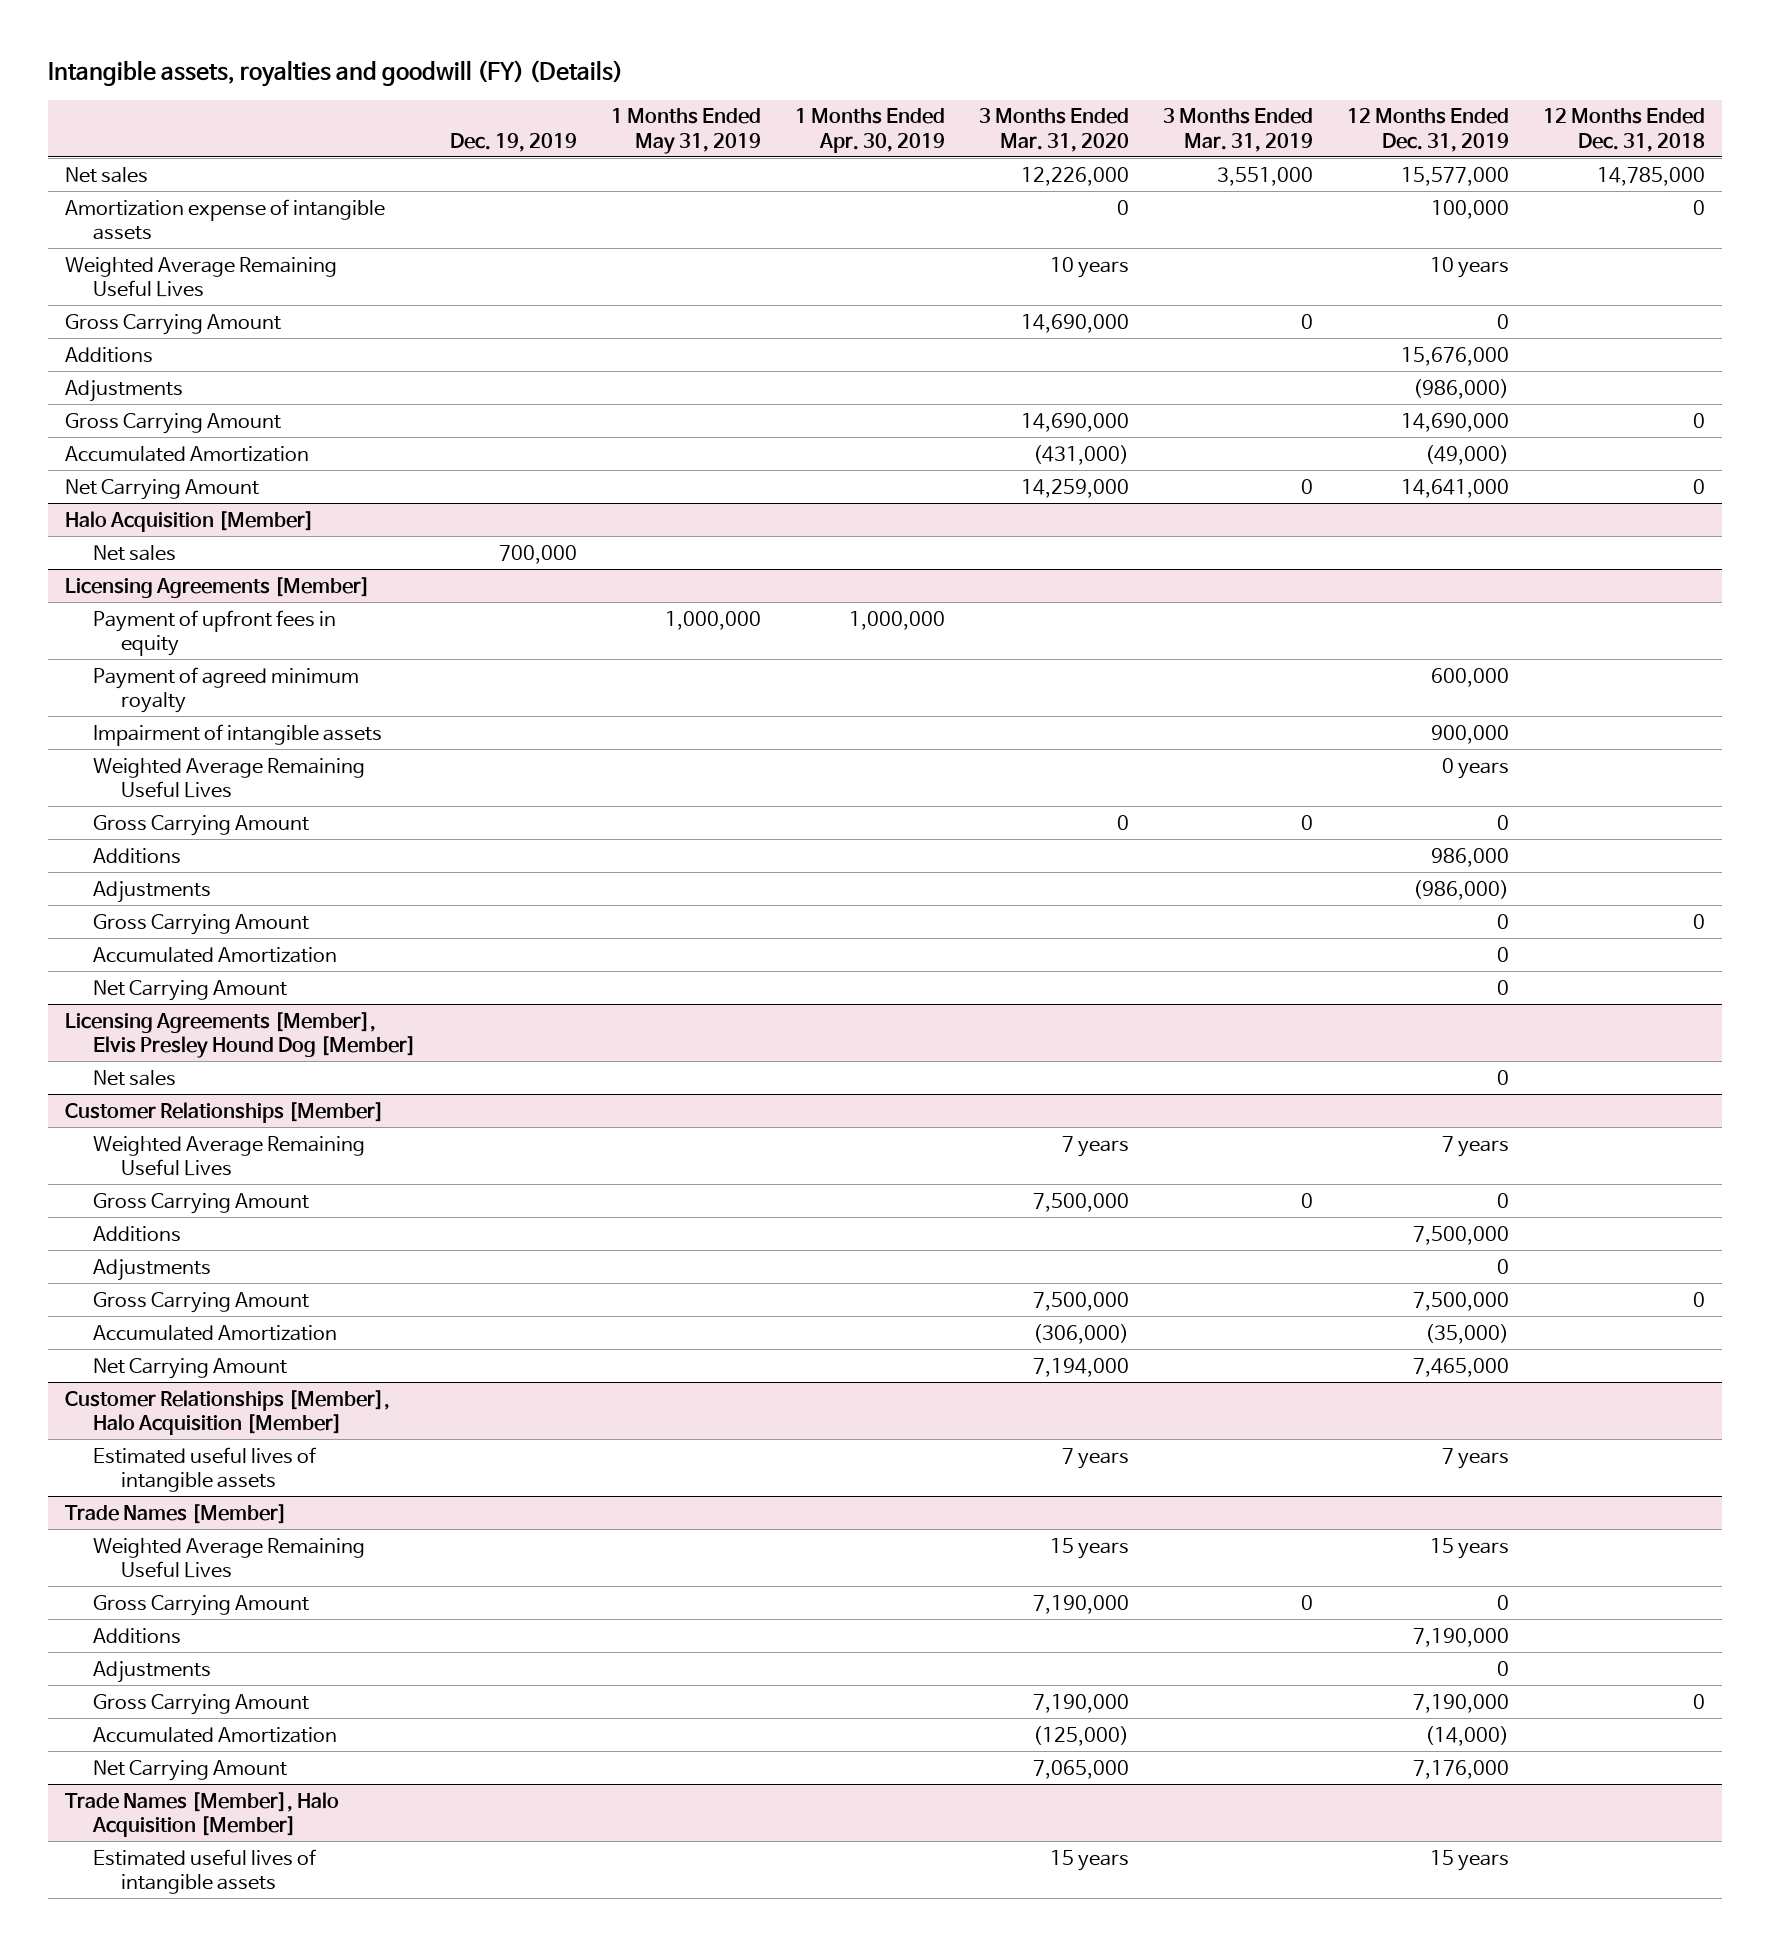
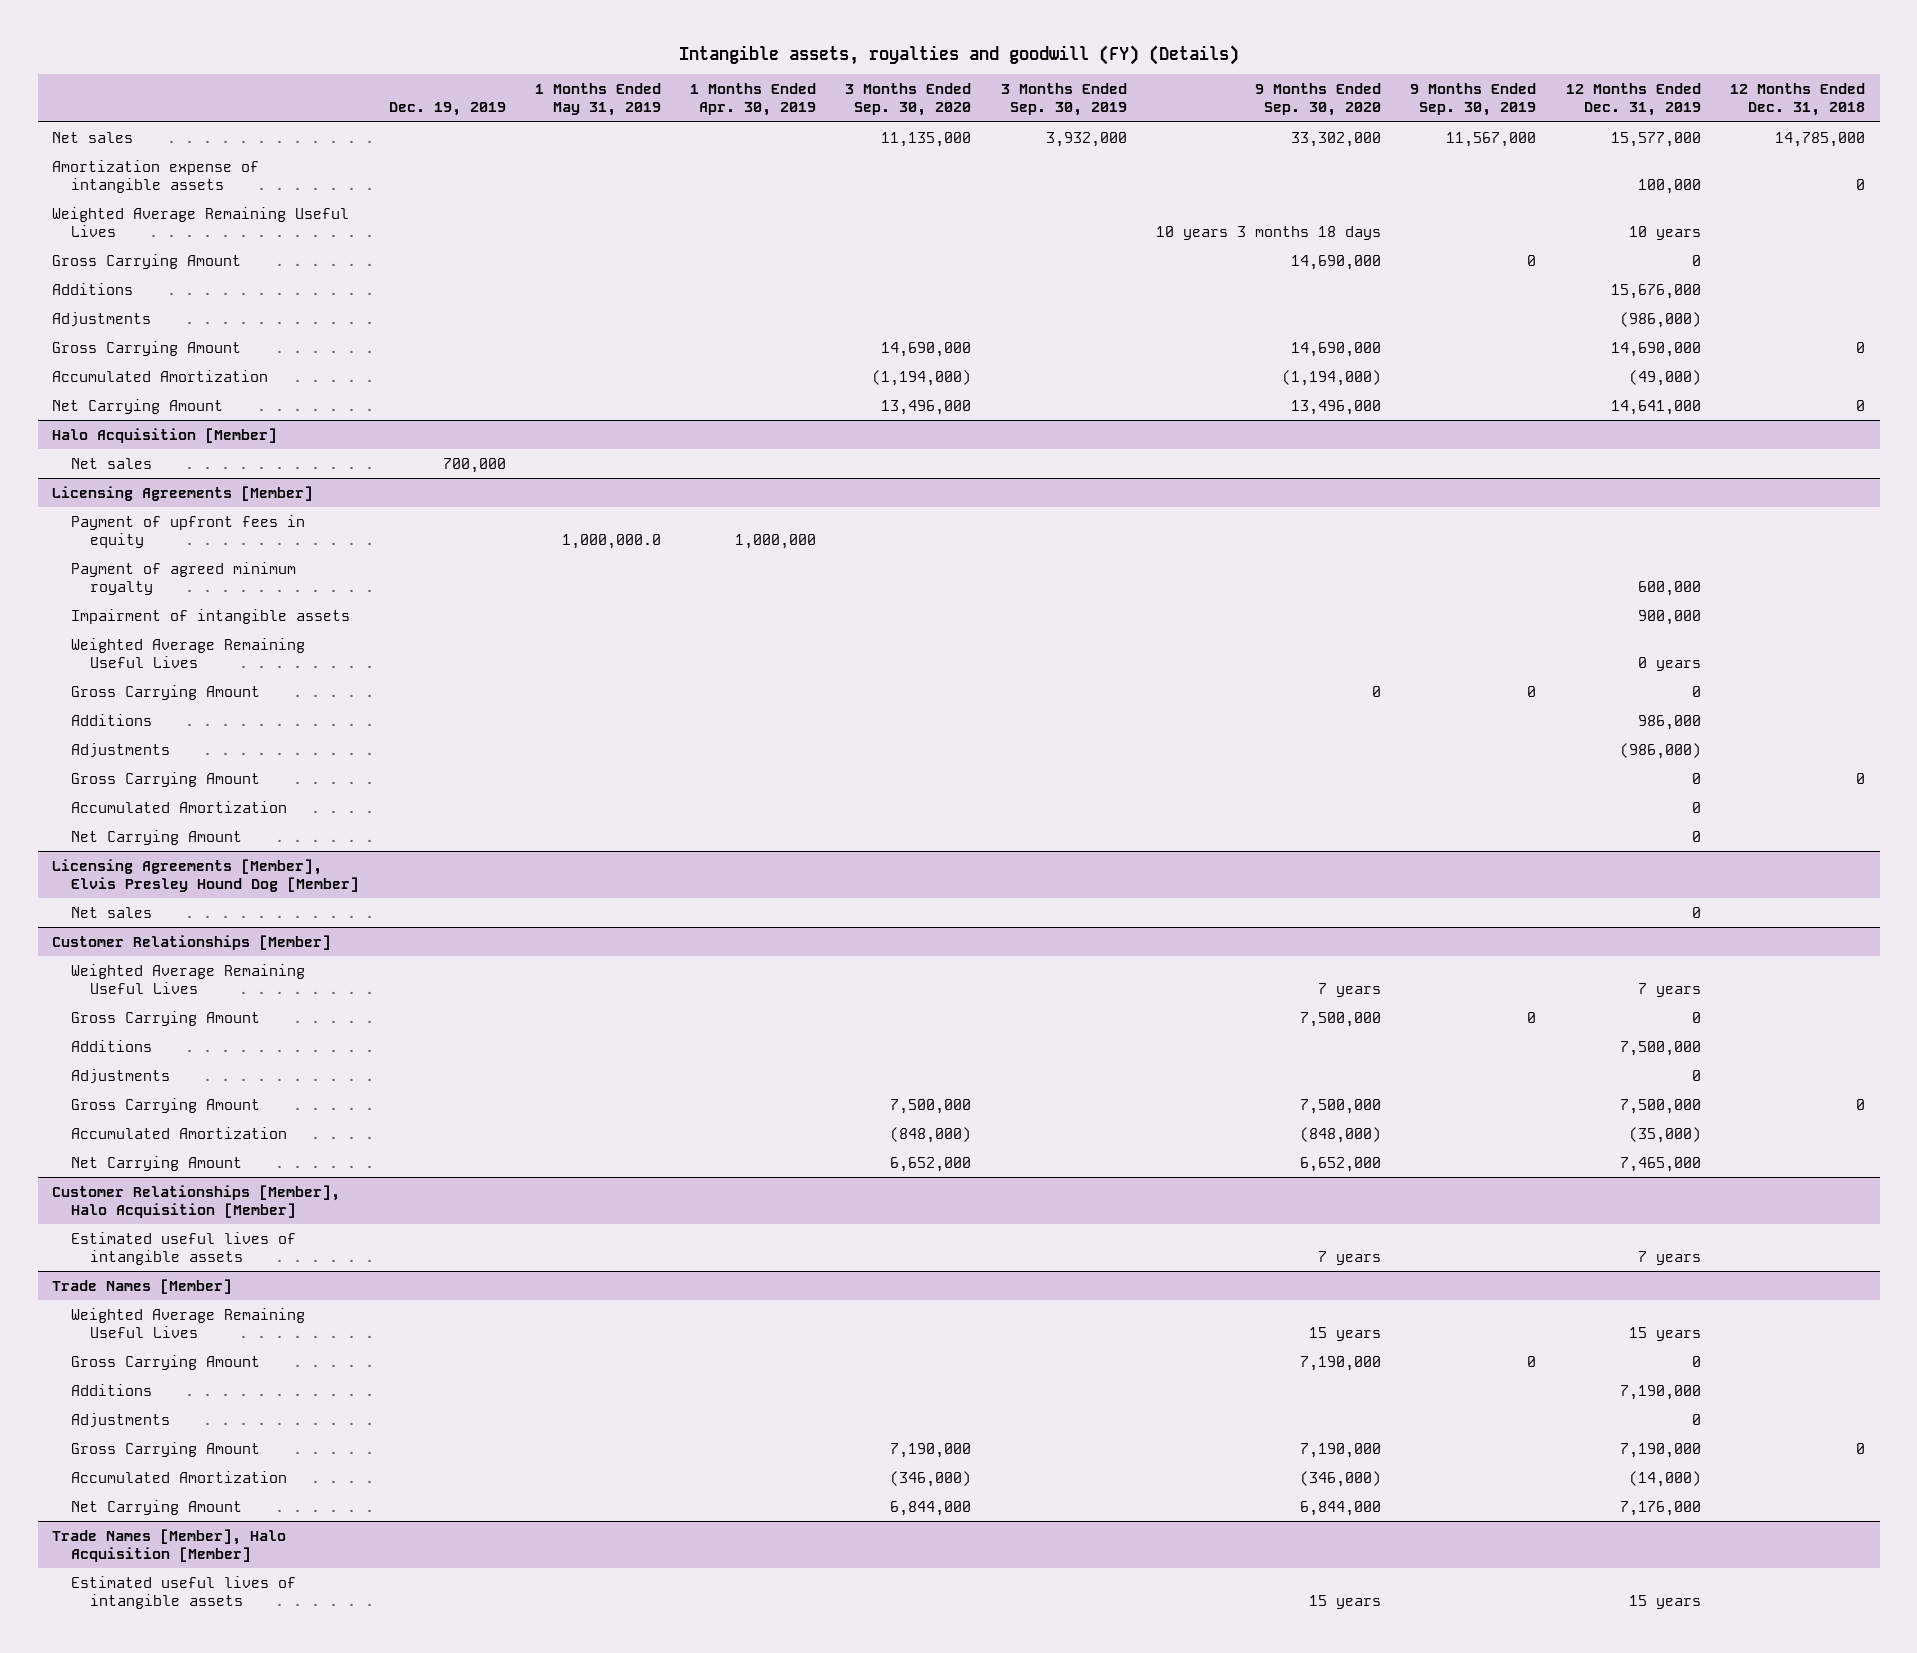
- | Dec. 19, 2019 | 1 Months Ended May 31, 2019 | 1 Months Ended Apr. 30, 2019 | 3 Months Ended Mar. 31, 2020 | 3 Months Ended Mar. 31, 2019 | 12 Months Ended Dec. 31, 2019 | 12 Months Ended Dec. 31, 2018
+ | Dec. 19, 2019 | 1 Months Ended May 31, 2019 | 1 Months Ended Apr. 30, 2019 | 3 Months Ended Sep. 30, 2020 | 3 Months Ended Sep. 30, 2019 | 9 Months Ended Sep. 30, 2020 | 9 Months Ended Sep. 30, 2019 | 12 Months Ended Dec. 31, 2019 | 12 Months Ended Dec. 31, 2018
@ Licensing Agreements [Member]
- Payment of upfront fees in equity | | 1,000,000 | 1,000,000 | | | |
+ Payment of upfront fees in equity | | 1,000,000.0 | 1,000,000 | | | | | |

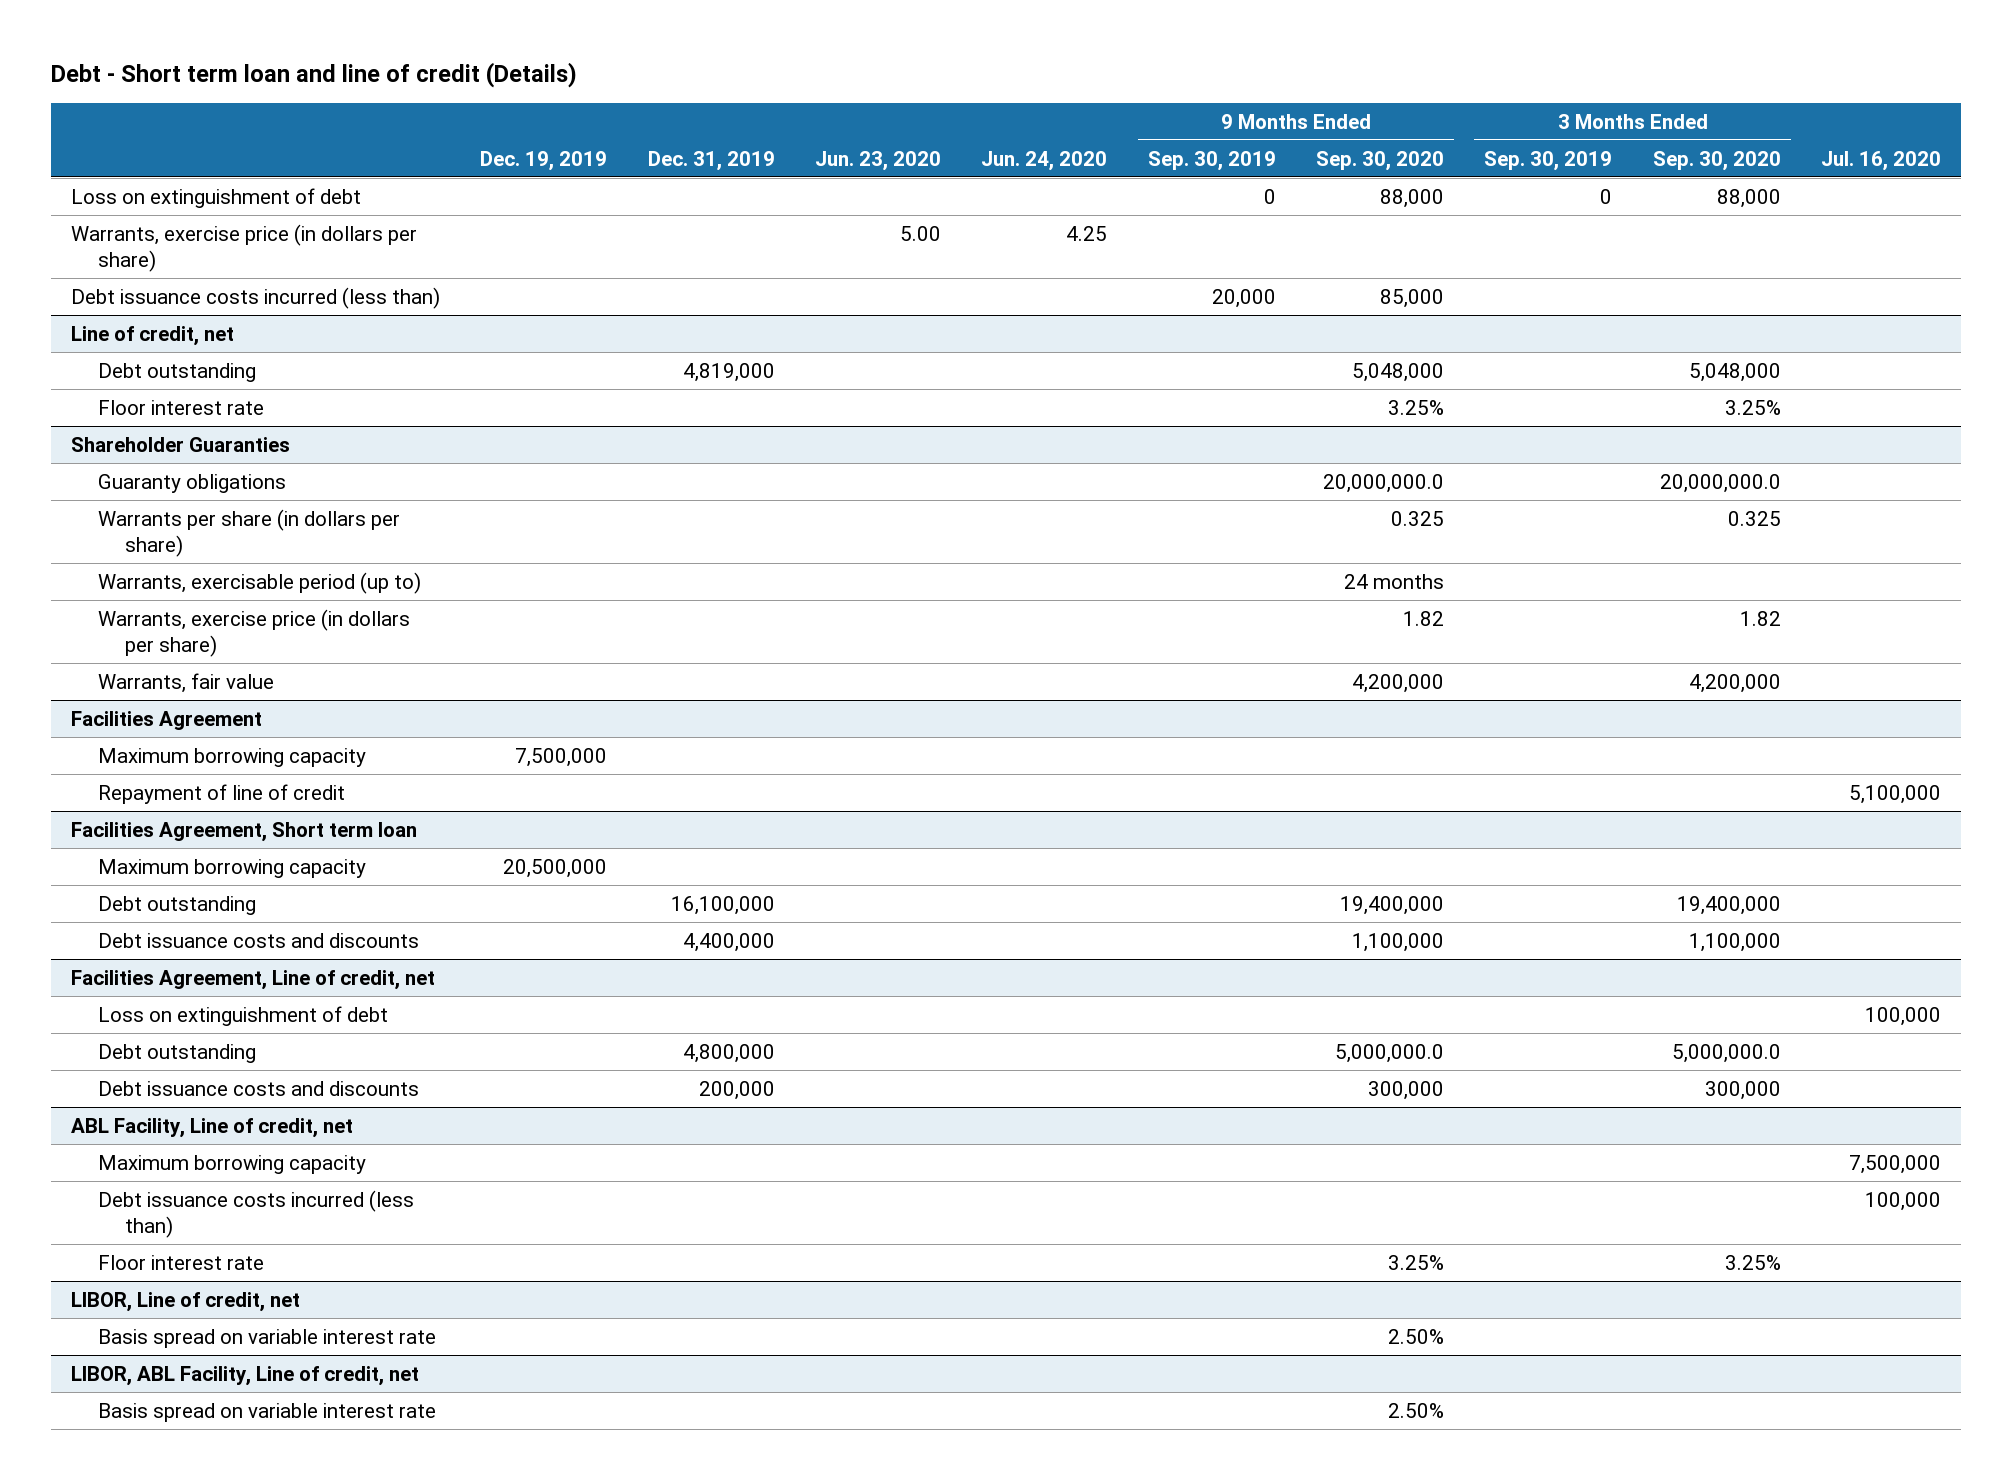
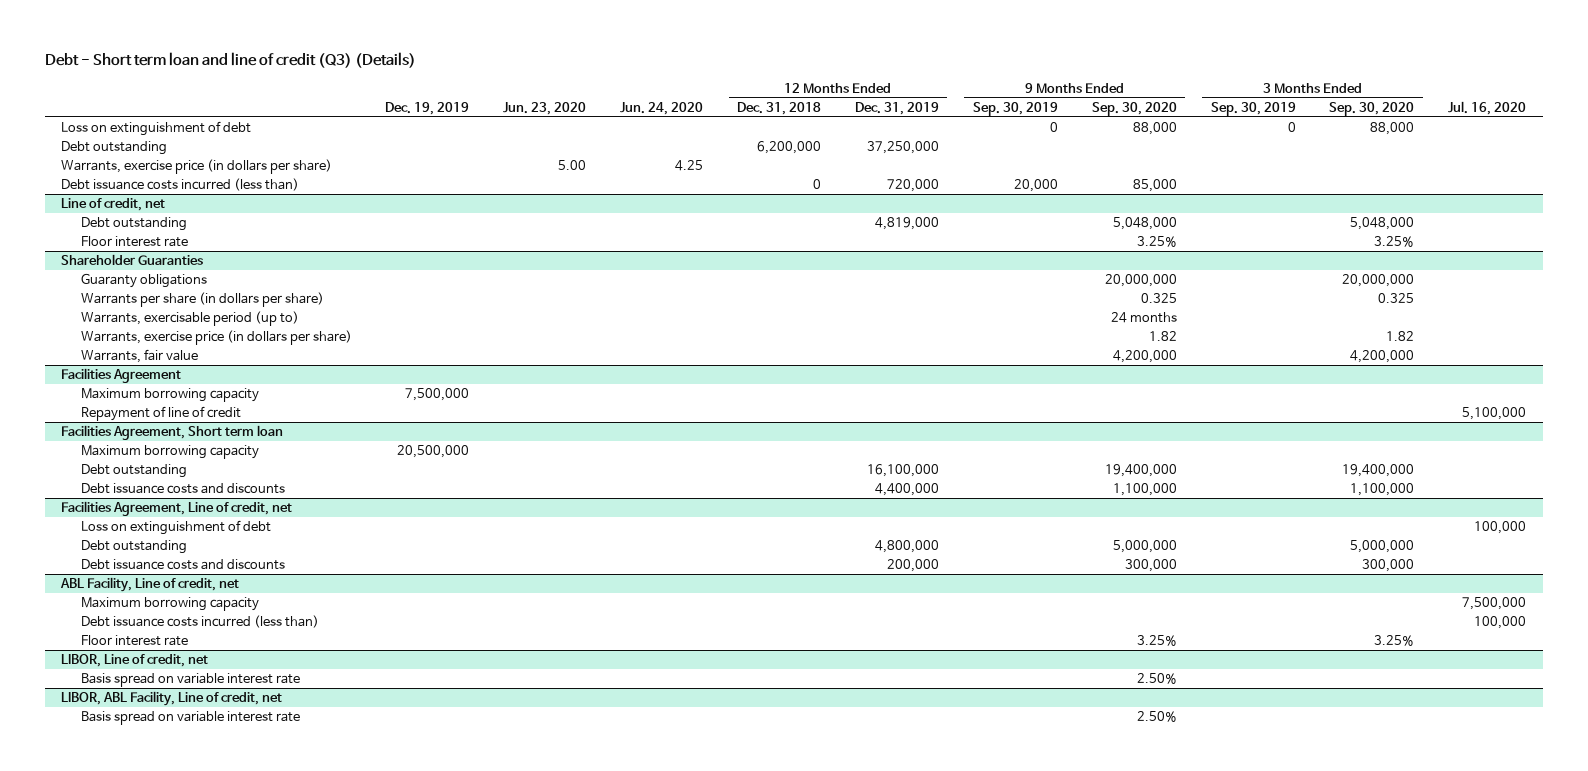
- Debt - Short term loan and line of credit (Details)
+ Debt - Short term loan and line of credit (Q3) (Details)
- | Dec. 19, 2019 | Dec. 31, 2019 | Jun. 23, 2020 | Jun. 24, 2020 | 9 Months Ended Sep. 30, 2019 | 9 Months Ended Sep. 30, 2020 | 3 Months Ended Sep. 30, 2019 | 3 Months Ended Sep. 30, 2020 | Jul. 16, 2020
+ | Dec. 19, 2019 | Jun. 23, 2020 | Jun. 24, 2020 | 12 Months Ended Dec. 31, 2018 | 12 Months Ended Dec. 31, 2019 | 9 Months Ended Sep. 30, 2019 | 9 Months Ended Sep. 30, 2020 | 3 Months Ended Sep. 30, 2019 | 3 Months Ended Sep. 30, 2020 | Jul. 16, 2020
+ Debt outstanding | | | | 6,200,000 | 37,250,000 | | | | |
@ Shareholder Guaranties
- Guaranty obligations | | | | | | 20,000,000.0 | | 20,000,000.0 |
+ Guaranty obligations | | | | | | | 20,000,000 | | 20,000,000 |
@ Facilities Agreement, Line of credit, net
- Debt outstanding | | 4,800,000 | | | | 5,000,000.0 | | 5,000,000.0 |
+ Debt outstanding | | | | | 4,800,000 | | 5,000,000 | | 5,000,000 |

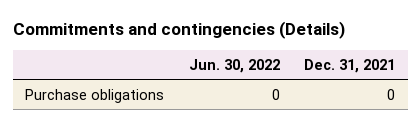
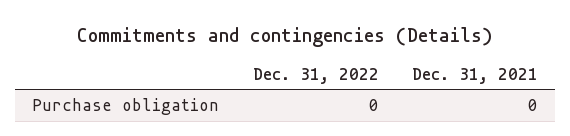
- | Jun. 30, 2022 | Dec. 31, 2021
+ | Dec. 31, 2022 | Dec. 31, 2021
- Purchase obligations | 0 | 0
+ Purchase obligation | 0 | 0

